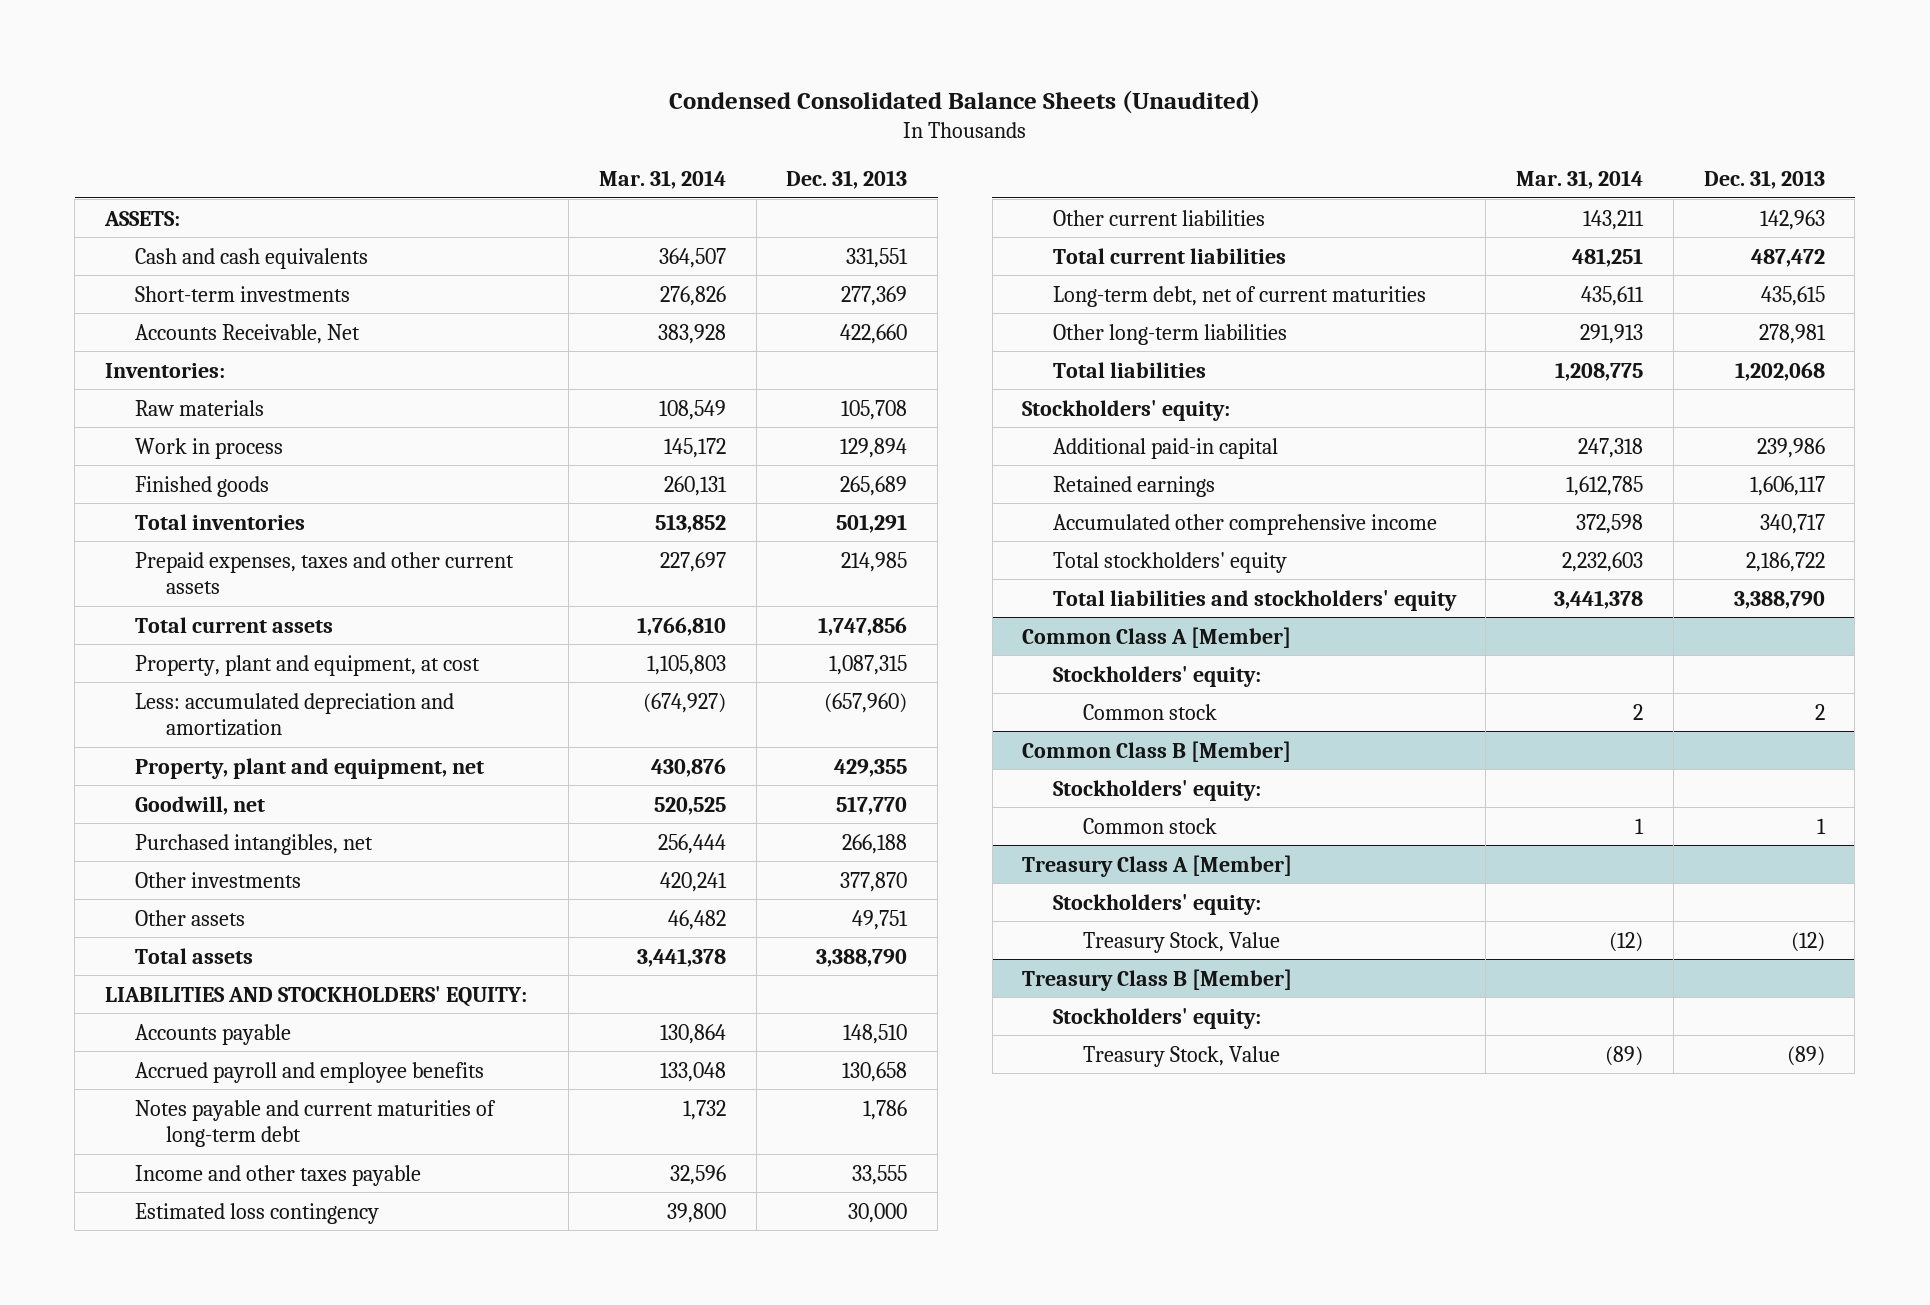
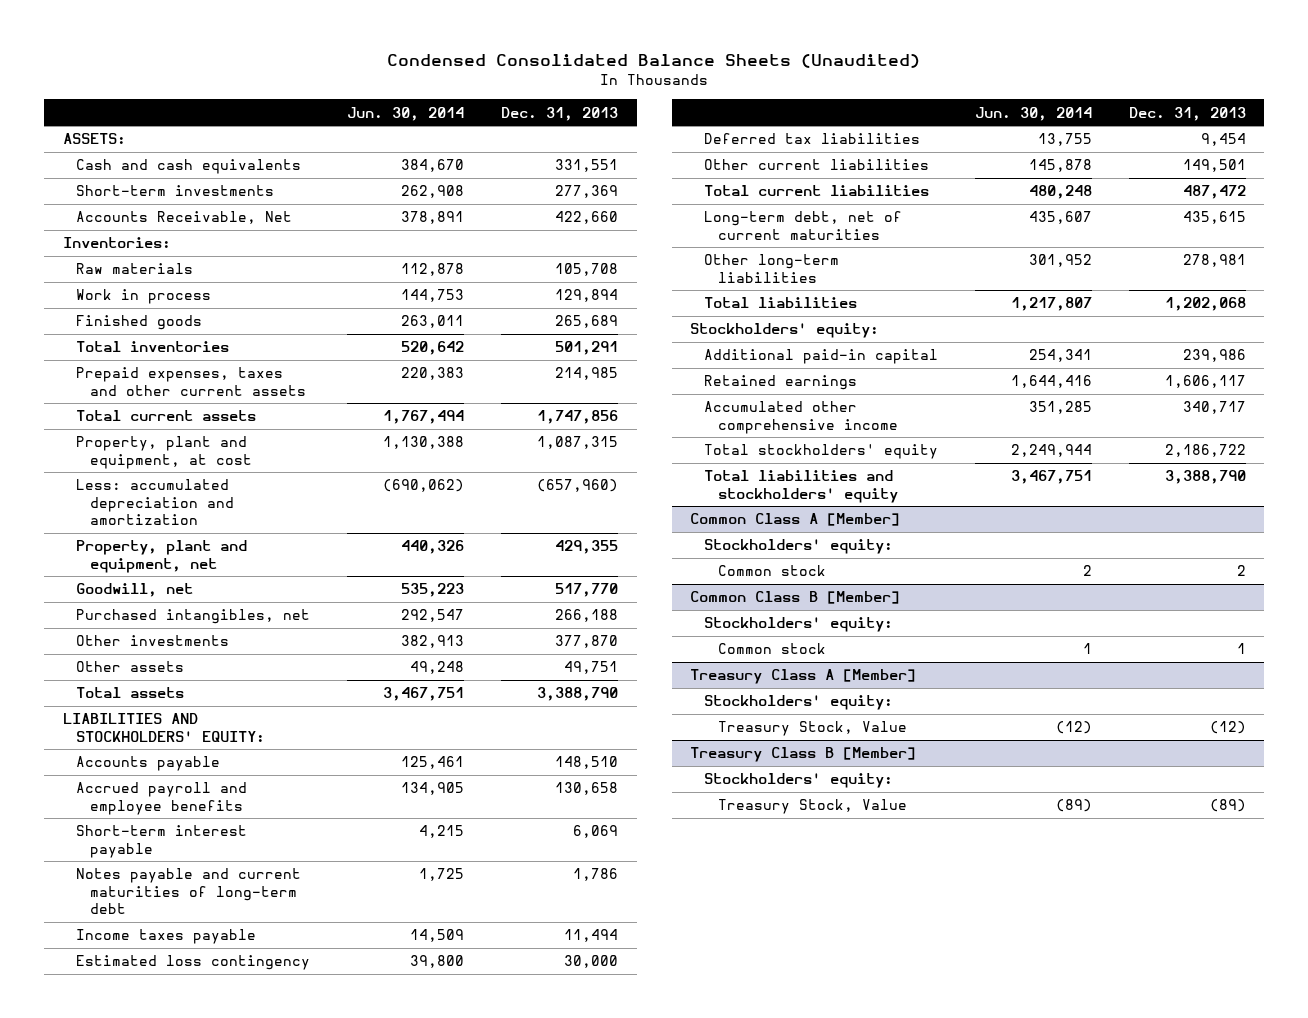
- | Mar. 31, 2014 | Dec. 31, 2013
+ | Jun. 30, 2014 | Dec. 31, 2013
+ Short-term interest payable | 4,215 | 6,069
- Income and other taxes payable | 32,596 | 33,555
+ Income taxes payable | 14,509 | 11,494
- Other current liabilities | 143,211 | 142,963
+ Deferred tax liabilities | 13,755 | 9,454
+ Other current liabilities | 145,878 | 149,501

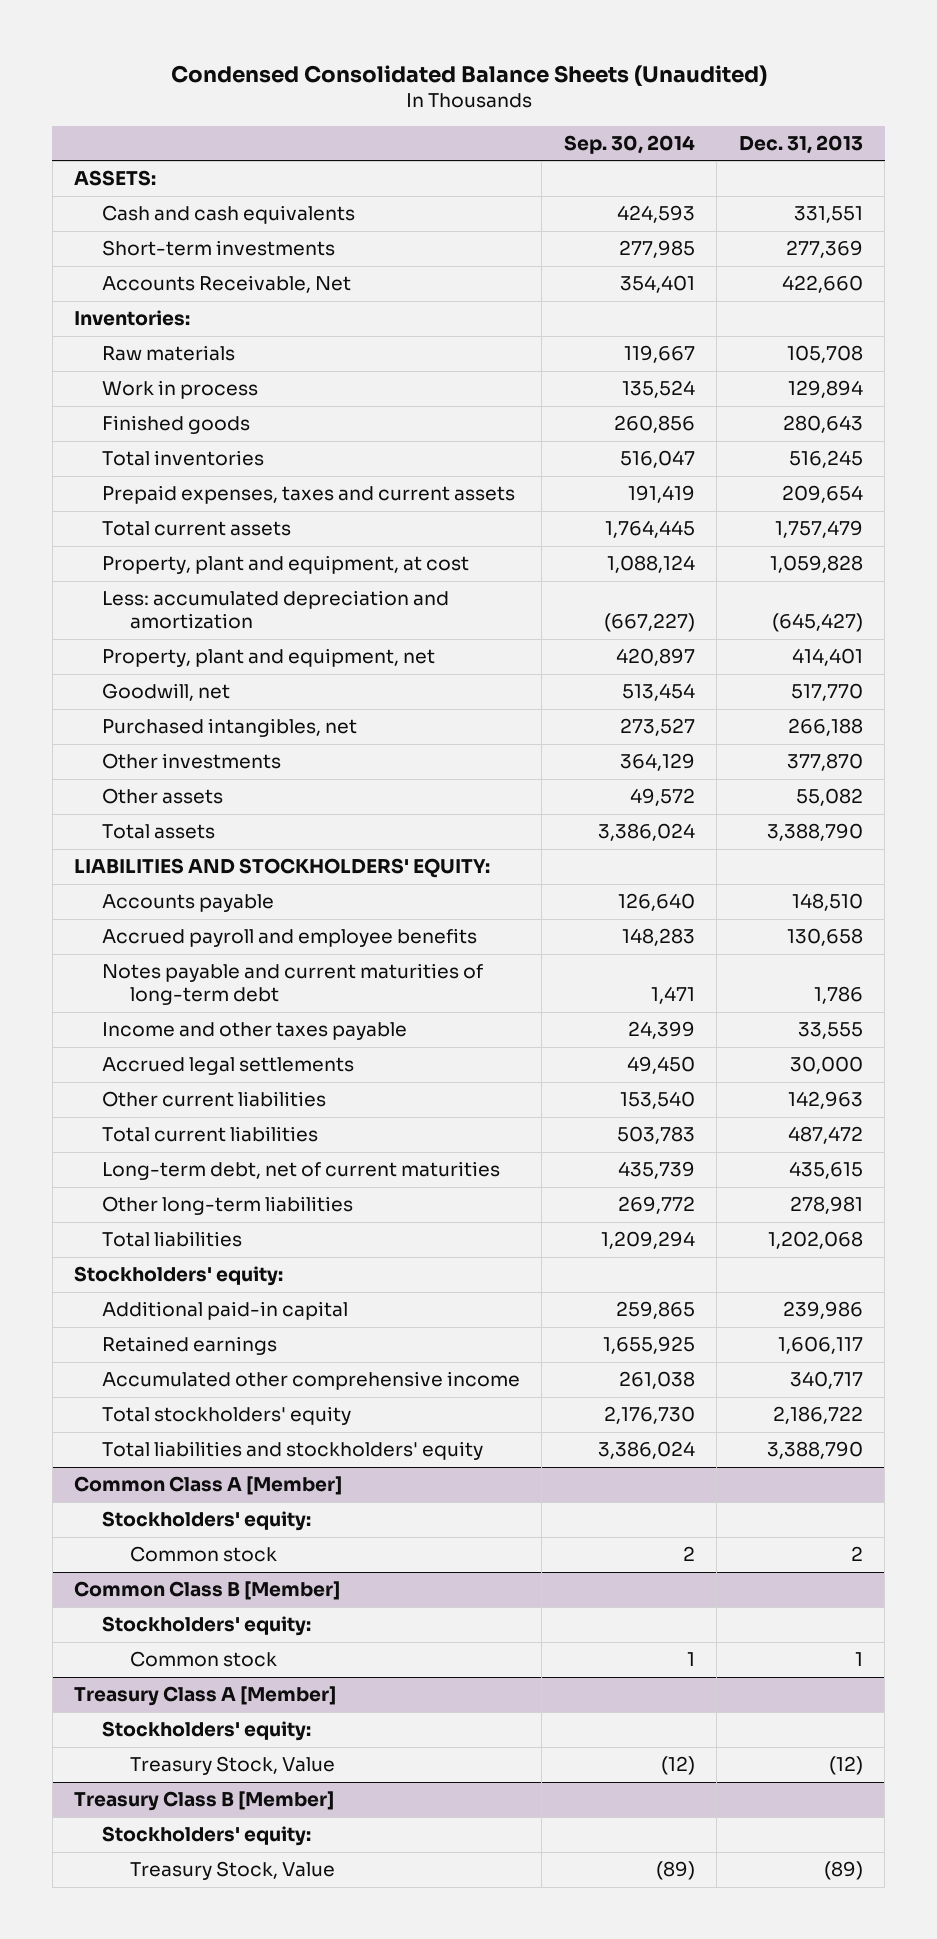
- | Jun. 30, 2014 | Dec. 31, 2013
+ | Sep. 30, 2014 | Dec. 31, 2013
- Finished goods | 263,011 | 265,689
- Total inventories | 520,642 | 501,291
- Prepaid expenses, taxes and other current assets | 220,383 | 214,985
- Total current assets | 1,767,494 | 1,747,856
- Property, plant and equipment, at cost | 1,130,388 | 1,087,315
- Less: accumulated depreciation and amortization | (690,062) | (657,960)
- Property, plant and equipment, net | 440,326 | 429,355
+ Finished goods | 260,856 | 280,643
+ Total inventories | 516,047 | 516,245
+ Prepaid expenses, taxes and current assets | 191,419 | 209,654
+ Total current assets | 1,764,445 | 1,757,479
+ Property, plant and equipment, at cost | 1,088,124 | 1,059,828
+ Less: accumulated depreciation and amortization | (667,227) | (645,427)
+ Property, plant and equipment, net | 420,897 | 414,401
- Other assets | 49,248 | 49,751
+ Other assets | 49,572 | 55,082
- Short-term interest payable | 4,215 | 6,069
- Income taxes payable | 14,509 | 11,494
- Estimated loss contingency | 39,800 | 30,000
- Deferred tax liabilities | 13,755 | 9,454
- Other current liabilities | 145,878 | 149,501
+ Income and other taxes payable | 24,399 | 33,555
+ Accrued legal settlements | 49,450 | 30,000
+ Other current liabilities | 153,540 | 142,963

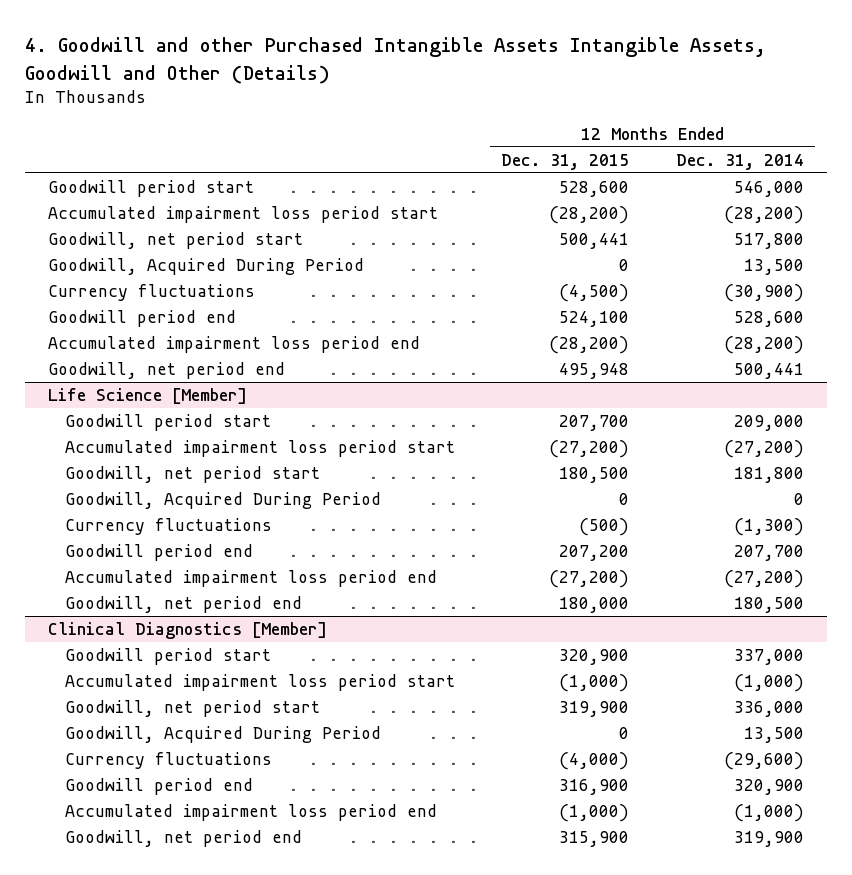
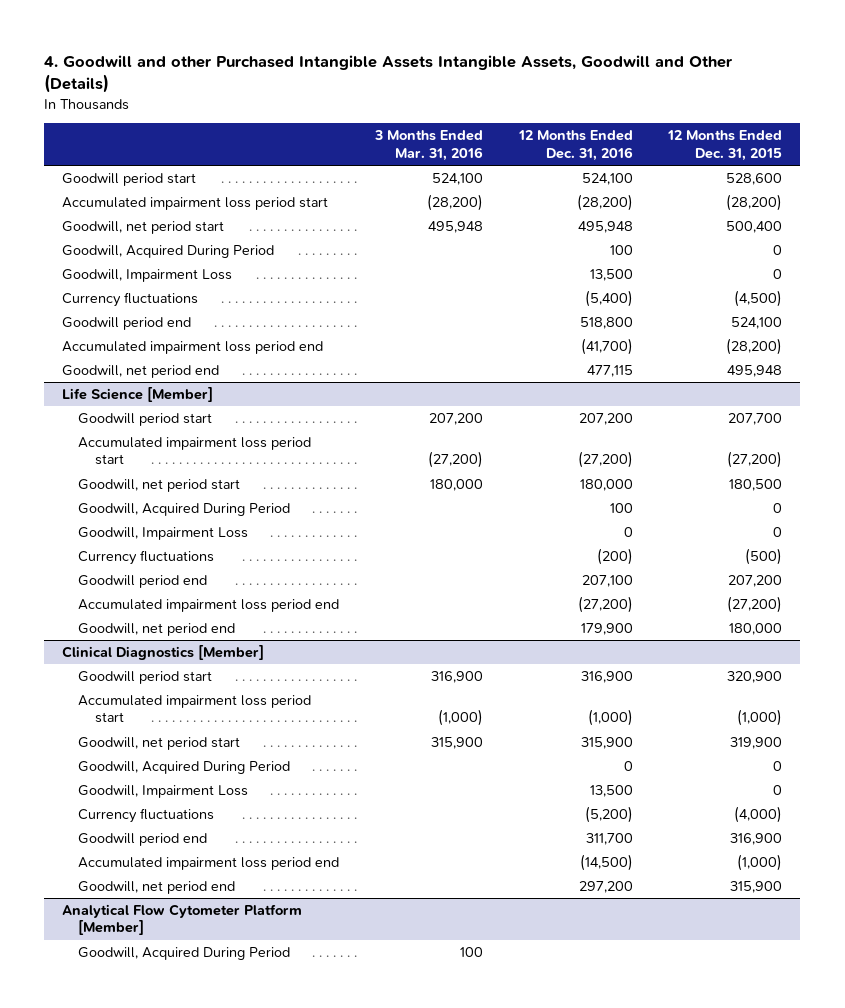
- | 12 Months Ended Dec. 31, 2015 | 12 Months Ended Dec. 31, 2014
+ | 3 Months Ended Mar. 31, 2016 | 12 Months Ended Dec. 31, 2016 | 12 Months Ended Dec. 31, 2015
- Goodwill, net period start | 500,441 | 517,800
+ Goodwill, net period start | 495,948 | 495,948 | 500,400
+ Goodwill, Impairment Loss | | 13,500 | 0
@ Life Science [Member]
+ Goodwill, Impairment Loss | | 0 | 0
@ Clinical Diagnostics [Member]
+ Goodwill, Impairment Loss | | 13,500 | 0
+ Analytical Flow Cytometer Platform [Member]
+ Goodwill, Acquired During Period | 100 | |

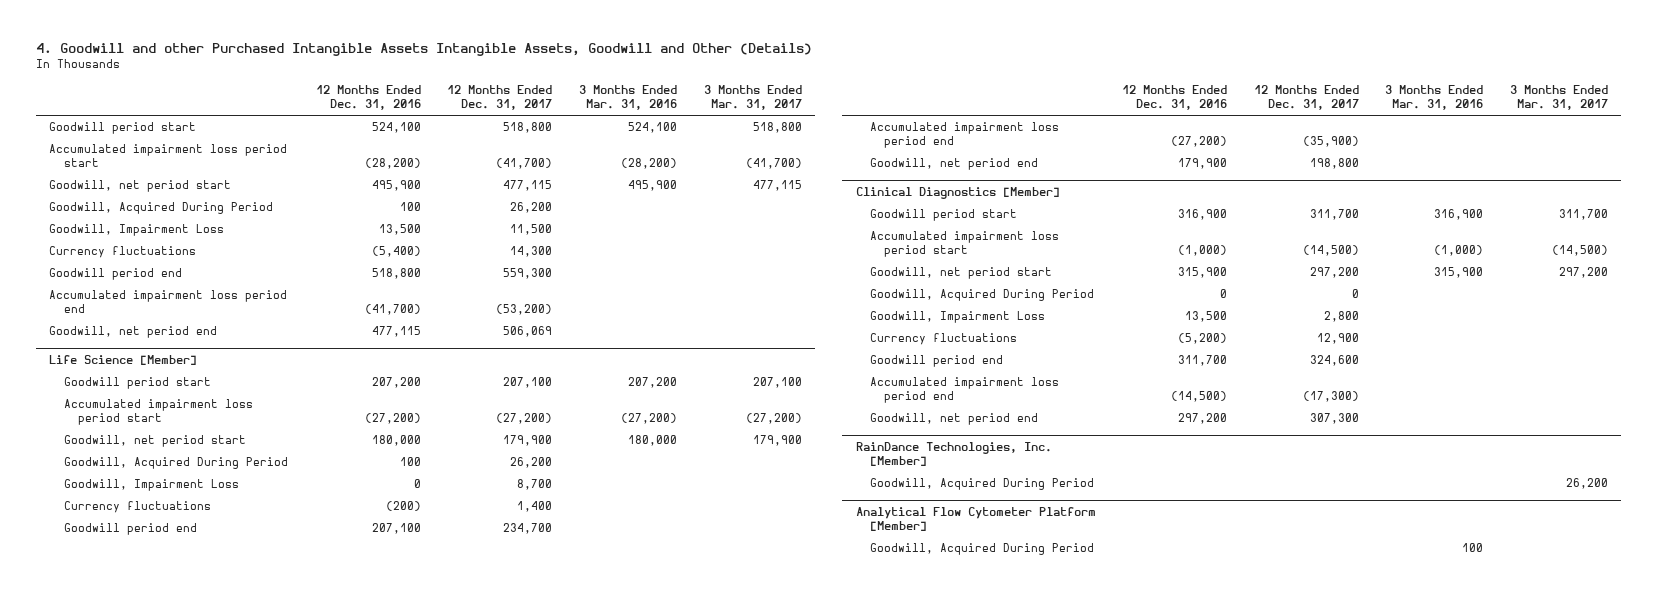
- | 3 Months Ended Mar. 31, 2016 | 12 Months Ended Dec. 31, 2016 | 12 Months Ended Dec. 31, 2015
+ | 12 Months Ended Dec. 31, 2016 | 12 Months Ended Dec. 31, 2017 | 3 Months Ended Mar. 31, 2016 | 3 Months Ended Mar. 31, 2017
- Goodwill, net period start | 495,948 | 495,948 | 500,400
+ Goodwill, net period start | 495,900 | 477,115 | 495,900 | 477,115
+ RainDance Technologies, Inc. [Member]
+ Goodwill, Acquired During Period | | | | 26,200

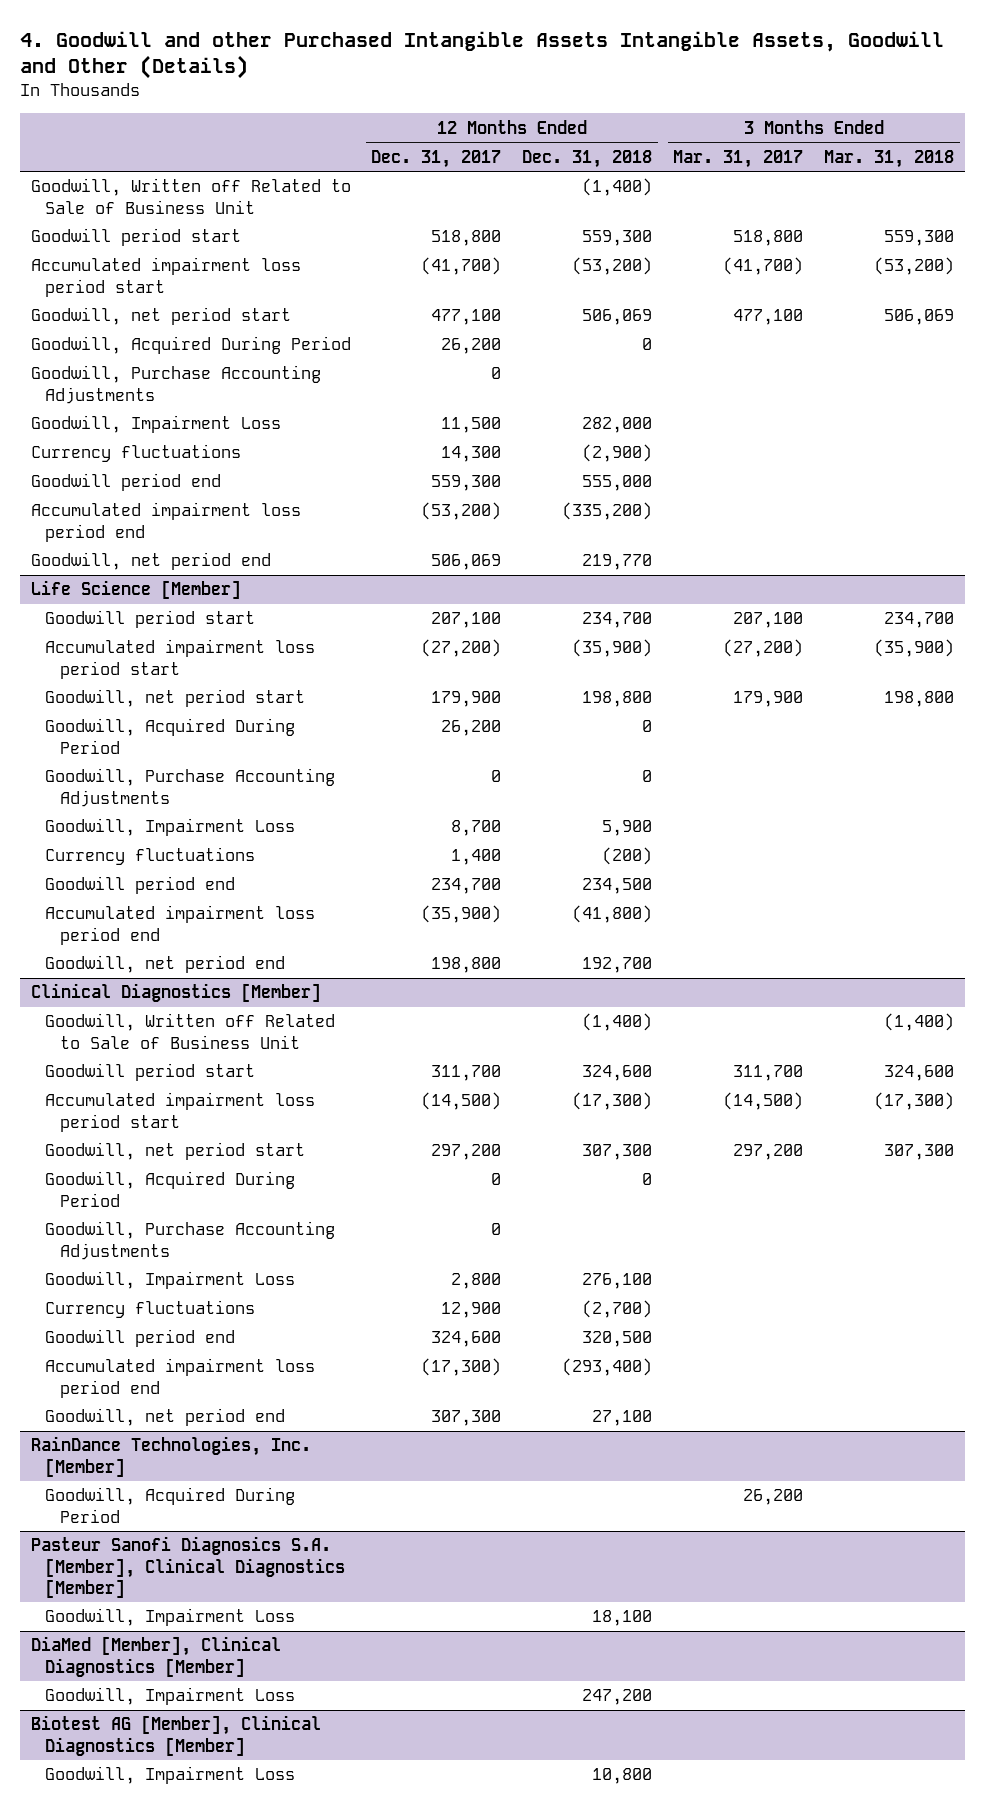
- | 12 Months Ended Dec. 31, 2016 | 12 Months Ended Dec. 31, 2017 | 3 Months Ended Mar. 31, 2016 | 3 Months Ended Mar. 31, 2017
+ | 12 Months Ended Dec. 31, 2017 | 12 Months Ended Dec. 31, 2018 | 3 Months Ended Mar. 31, 2017 | 3 Months Ended Mar. 31, 2018
+ Goodwill, Written off Related to Sale of Business Unit | | (1,400) | |
- Goodwill, net period start | 495,900 | 477,115 | 495,900 | 477,115
+ Goodwill, net period start | 477,100 | 506,069 | 477,100 | 506,069
+ Goodwill, Purchase Accounting Adjustments | 0 | | |
@ Life Science [Member]
+ Goodwill, Purchase Accounting Adjustments | 0 | 0 | |
@ Clinical Diagnostics [Member]
+ Goodwill, Written off Related to Sale of Business Unit | | (1,400) | | (1,400)
+ Goodwill, Purchase Accounting Adjustments | 0 | | |
- Analytical Flow Cytometer Platform [Member]
- Goodwill, Acquired During Period | | | 100 |
+ Pasteur Sanofi Diagnosics S.A. [Member], Clinical Diagnostics [Member]
+ Goodwill, Impairment Loss | | 18,100 | |
+ DiaMed [Member], Clinical Diagnostics [Member]
+ Goodwill, Impairment Loss | | 247,200 | |
+ Biotest AG [Member], Clinical Diagnostics [Member]
+ Goodwill, Impairment Loss | | 10,800 | |

